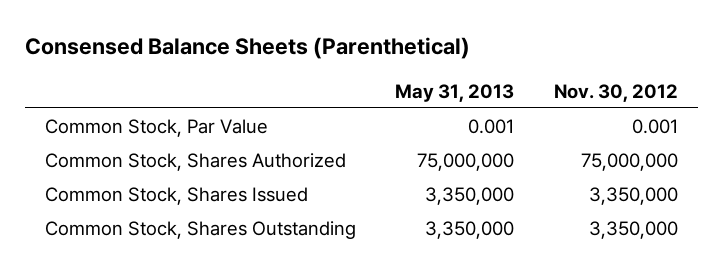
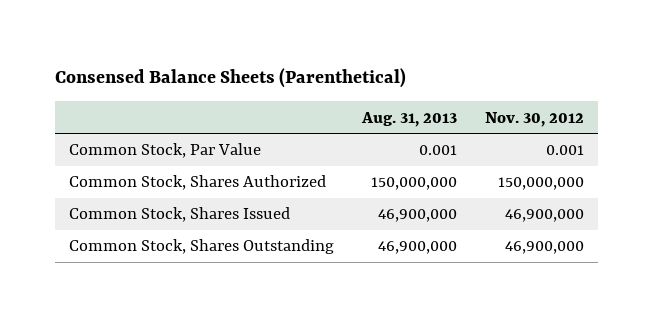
- | May 31, 2013 | Nov. 30, 2012
+ | Aug. 31, 2013 | Nov. 30, 2012
- Common Stock, Shares Authorized | 75,000,000 | 75,000,000
- Common Stock, Shares Issued | 3,350,000 | 3,350,000
- Common Stock, Shares Outstanding | 3,350,000 | 3,350,000
+ Common Stock, Shares Authorized | 150,000,000 | 150,000,000
+ Common Stock, Shares Issued | 46,900,000 | 46,900,000
+ Common Stock, Shares Outstanding | 46,900,000 | 46,900,000

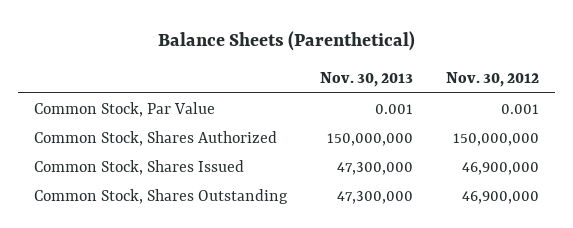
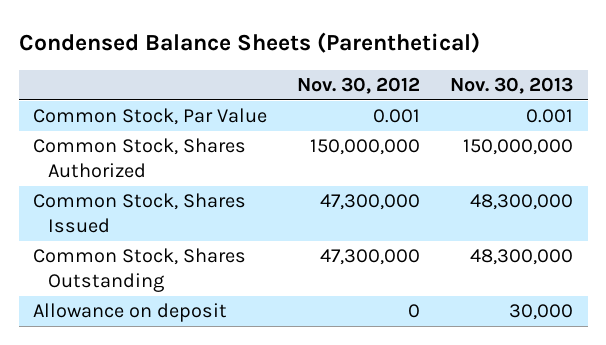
- Balance Sheets (Parenthetical)
+ Condensed Balance Sheets (Parenthetical)
- | Nov. 30, 2013 | Nov. 30, 2012
+ | Nov. 30, 2012 | Nov. 30, 2013
- Common Stock, Shares Issued | 47,300,000 | 46,900,000
- Common Stock, Shares Outstanding | 47,300,000 | 46,900,000
+ Common Stock, Shares Issued | 47,300,000 | 48,300,000
+ Common Stock, Shares Outstanding | 47,300,000 | 48,300,000
+ Allowance on deposit | 0 | 30,000

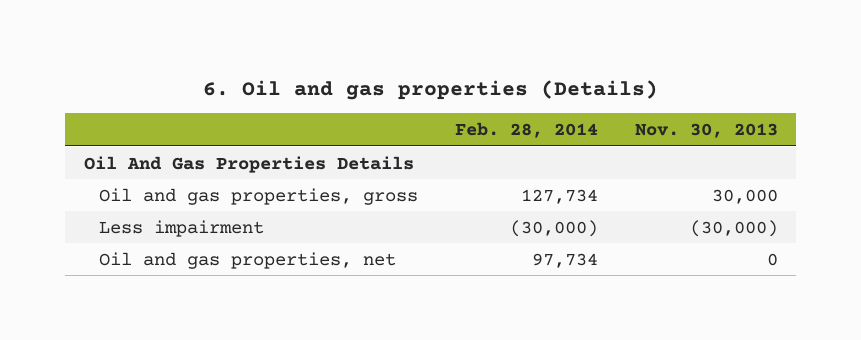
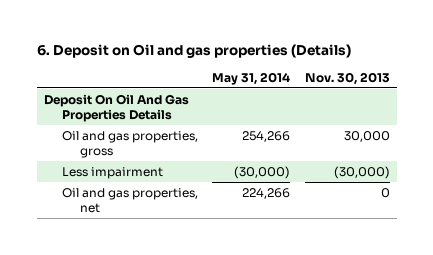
- 6. Oil and gas properties (Details)
+ 6. Deposit on Oil and gas properties (Details)
- | Feb. 28, 2014 | Nov. 30, 2013
+ | May 31, 2014 | Nov. 30, 2013
- Oil And Gas Properties Details
+ Deposit On Oil And Gas Properties Details

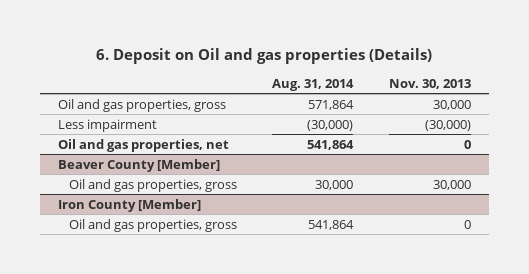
- | May 31, 2014 | Nov. 30, 2013
+ | Aug. 31, 2014 | Nov. 30, 2013
- Deposit On Oil And Gas Properties Details
+ Beaver County [Member]
+ Oil and gas properties, gross | 30,000 | 30,000
+ Iron County [Member]
+ Oil and gas properties, gross | 541,864 | 0

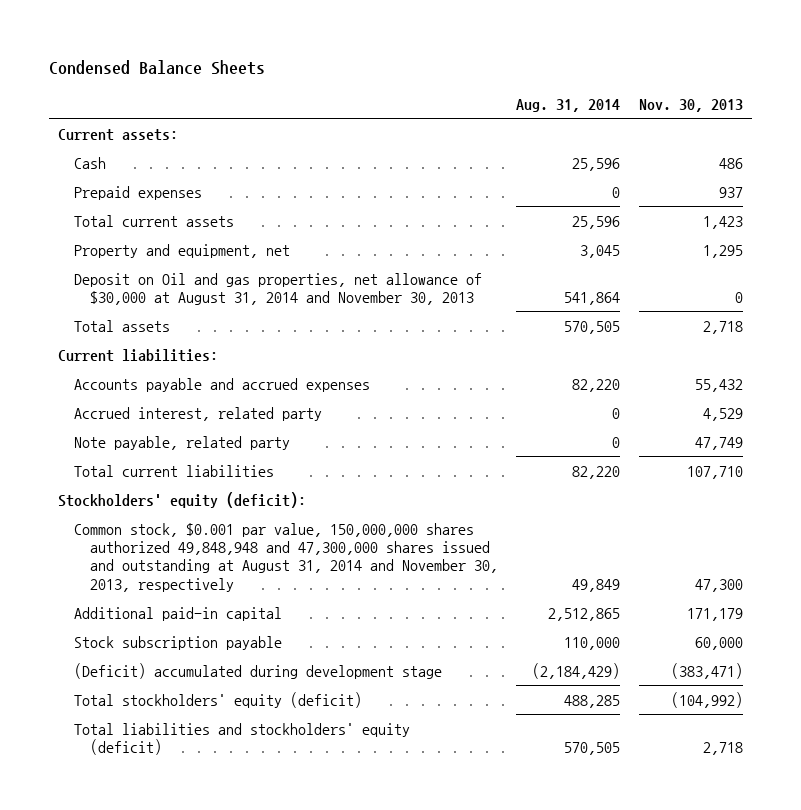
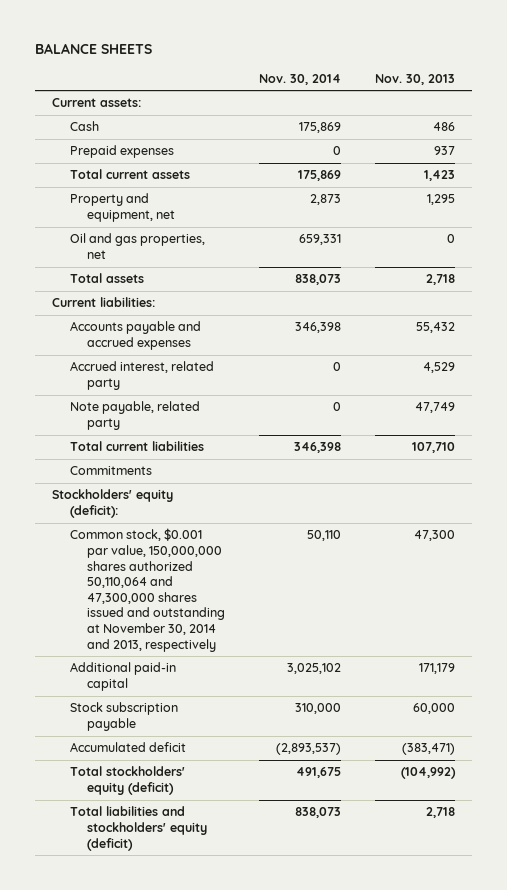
- Condensed Balance Sheets
+ BALANCE SHEETS
- | Aug. 31, 2014 | Nov. 30, 2013
+ | Nov. 30, 2014 | Nov. 30, 2013
- Deposit on Oil and gas properties, net allowance of $30,000 at August 31, 2014 and November 30, 2013 | 541,864 | 0
+ Oil and gas properties, net | 659,331 | 0
+ Commitments
- Common stock, $0.001 par value, 150,000,000 shares authorized 49,848,948 and 47,300,000 shares issued and outstanding at August 31, 2014 and November 30, 2013, respectively | 49,849 | 47,300
+ Common stock, $0.001 par value, 150,000,000 shares authorized 50,110,064 and 47,300,000 shares issued and outstanding at November 30, 2014 and 2013, respectively | 50,110 | 47,300
- (Deficit) accumulated during development stage | (2,184,429) | (383,471)
+ Accumulated deficit | (2,893,537) | (383,471)

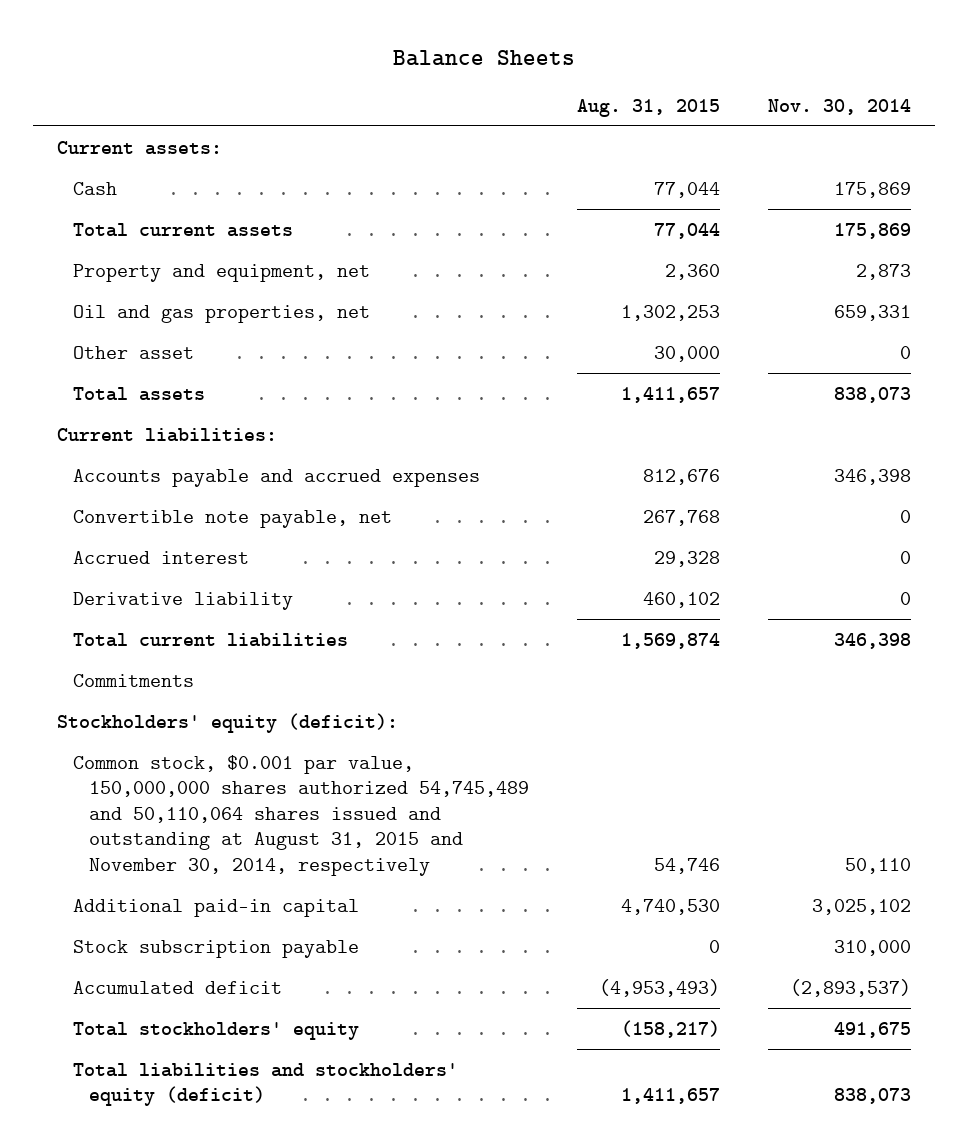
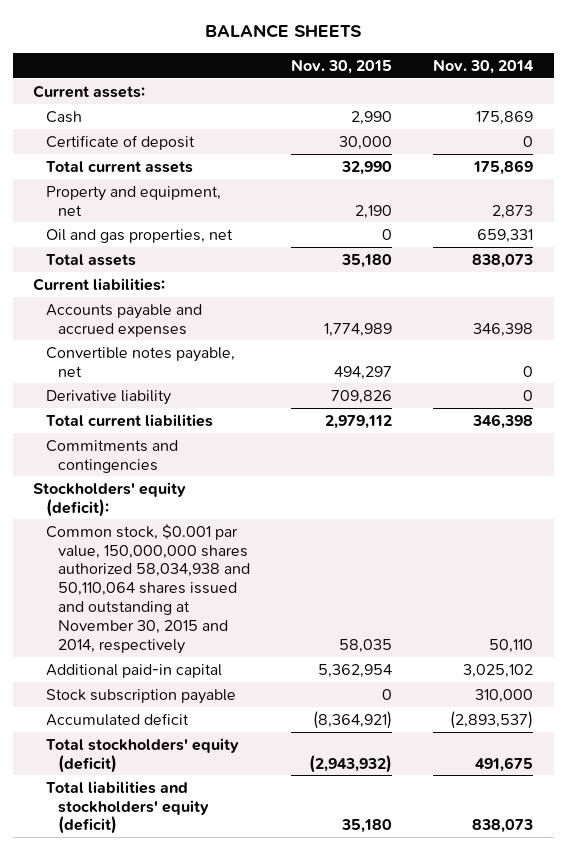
- Balance Sheets
+ BALANCE SHEETS
- | Aug. 31, 2015 | Nov. 30, 2014
+ | Nov. 30, 2015 | Nov. 30, 2014
+ Certificate of deposit | 30,000 | 0
- Other asset | 30,000 | 0
- Convertible note payable, net | 267,768 | 0
- Accrued interest | 29,328 | 0
+ Convertible notes payable, net | 494,297 | 0
- Commitments
+ Commitments and contingencies
- Common stock, $0.001 par value, 150,000,000 shares authorized 54,745,489 and 50,110,064 shares issued and outstanding at August 31, 2015 and November 30, 2014, respectively | 54,746 | 50,110
+ Common stock, $0.001 par value, 150,000,000 shares authorized 58,034,938 and 50,110,064 shares issued and outstanding at November 30, 2015 and 2014, respectively | 58,035 | 50,110
- Total stockholders' equity | (158,217) | 491,675
+ Total stockholders' equity (deficit) | (2,943,932) | 491,675

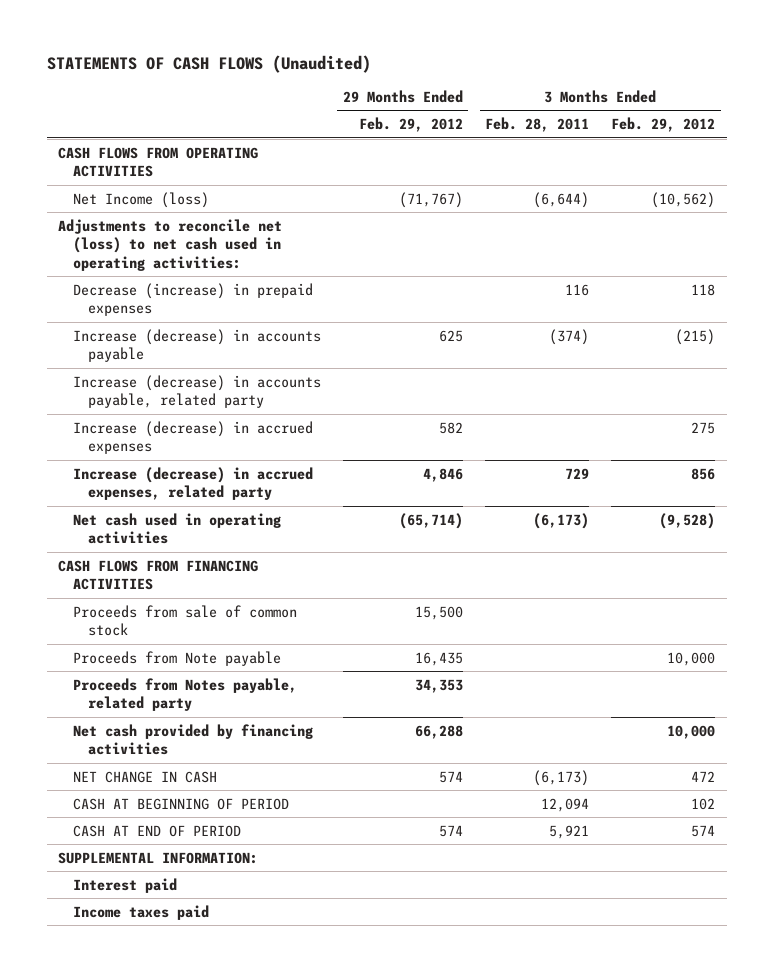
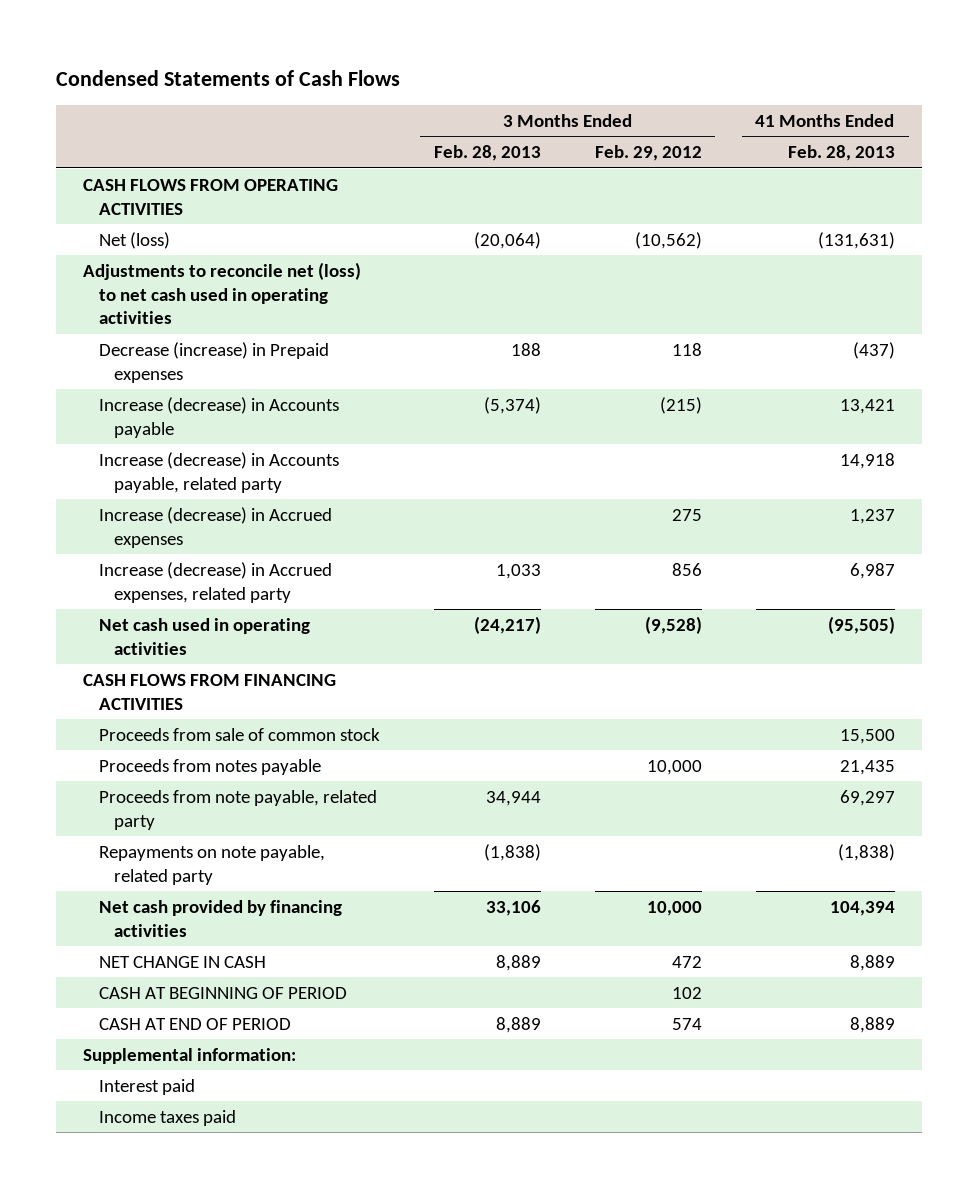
- STATEMENTS OF CASH FLOWS (Unaudited)
+ Condensed Statements of Cash Flows
- | 29 Months Ended Feb. 29, 2012 | 3 Months Ended Feb. 28, 2011 | 3 Months Ended Feb. 29, 2012
+ | 3 Months Ended Feb. 28, 2013 | 3 Months Ended Feb. 29, 2012 | 41 Months Ended Feb. 28, 2013
- Net Income (loss) | (71,767) | (6,644) | (10,562)
- Adjustments to reconcile net (loss) to net cash used in operating activities:
- Decrease (increase) in prepaid expenses | | 116 | 118
- Increase (decrease) in accounts payable | 625 | (374) | (215)
- Increase (decrease) in accounts payable, related party
- Increase (decrease) in accrued expenses | 582 | | 275
- Increase (decrease) in accrued expenses, related party | 4,846 | 729 | 856
+ Net (loss) | (20,064) | (10,562) | (131,631)
+ Adjustments to reconcile net (loss) to net cash used in operating activities
+ Decrease (increase) in Prepaid expenses | 188 | 118 | (437)
+ Increase (decrease) in Accounts payable | (5,374) | (215) | 13,421
+ Increase (decrease) in Accounts payable, related party | | | 14,918
+ Increase (decrease) in Accrued expenses | | 275 | 1,237
+ Increase (decrease) in Accrued expenses, related party | 1,033 | 856 | 6,987
- Proceeds from Note payable | 16,435 | | 10,000
- Proceeds from Notes payable, related party | 34,353 | |
+ Proceeds from notes payable | | 10,000 | 21,435
+ Proceeds from note payable, related party | 34,944 | | 69,297
+ Repayments on note payable, related party | (1,838) | | (1,838)
- SUPPLEMENTAL INFORMATION:
+ Supplemental information:

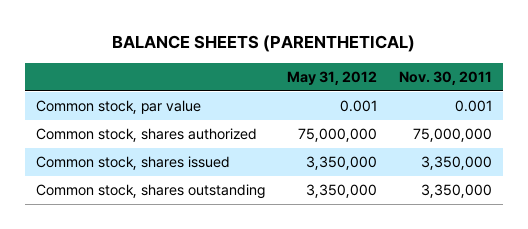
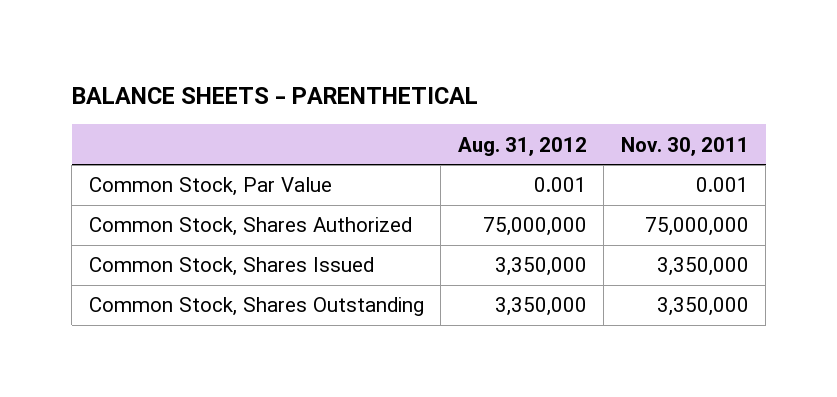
- BALANCE SHEETS (PARENTHETICAL)
+ BALANCE SHEETS - PARENTHETICAL
- | May 31, 2012 | Nov. 30, 2011
+ | Aug. 31, 2012 | Nov. 30, 2011
- Common stock, par value | 0.001 | 0.001
- Common stock, shares authorized | 75,000,000 | 75,000,000
- Common stock, shares issued | 3,350,000 | 3,350,000
- Common stock, shares outstanding | 3,350,000 | 3,350,000
+ Common Stock, Par Value | 0.001 | 0.001
+ Common Stock, Shares Authorized | 75,000,000 | 75,000,000
+ Common Stock, Shares Issued | 3,350,000 | 3,350,000
+ Common Stock, Shares Outstanding | 3,350,000 | 3,350,000

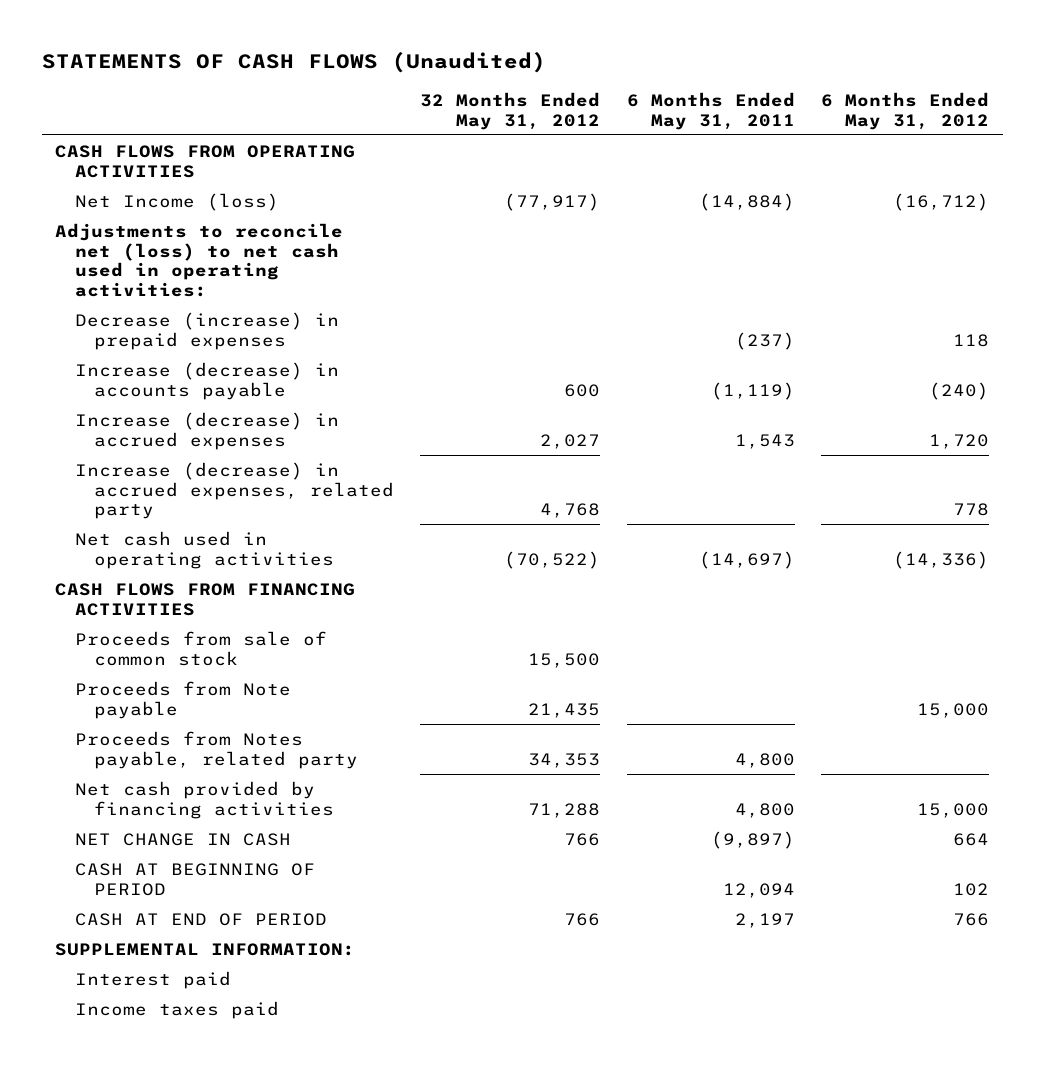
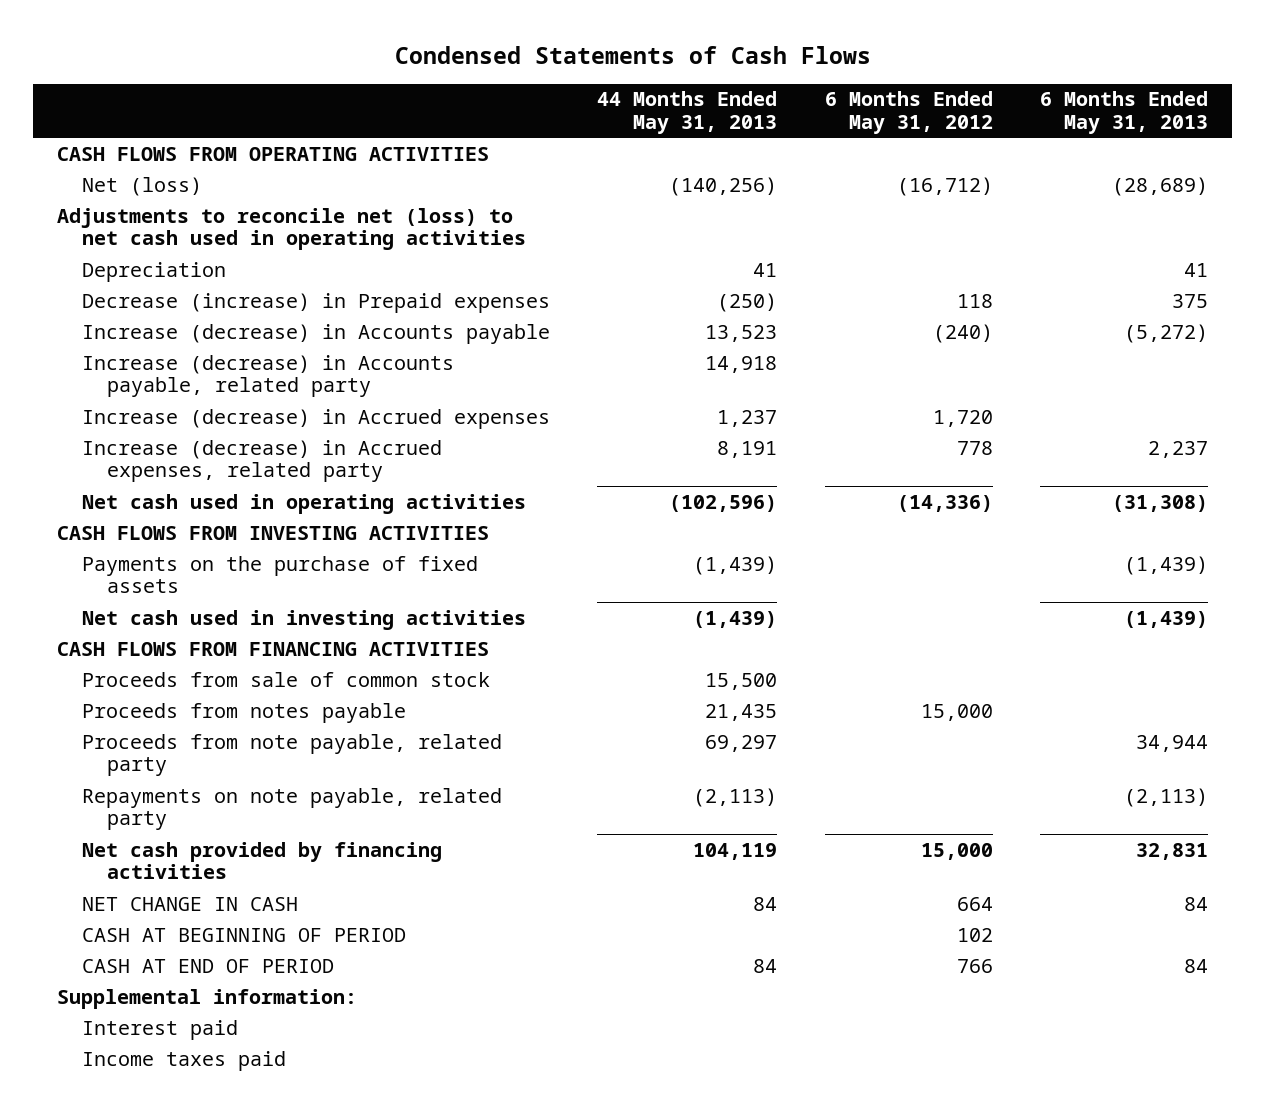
- STATEMENTS OF CASH FLOWS (Unaudited)
+ Condensed Statements of Cash Flows
- | 32 Months Ended May 31, 2012 | 6 Months Ended May 31, 2011 | 6 Months Ended May 31, 2012
+ | 44 Months Ended May 31, 2013 | 6 Months Ended May 31, 2012 | 6 Months Ended May 31, 2013
- Net Income (loss) | (77,917) | (14,884) | (16,712)
- Adjustments to reconcile net (loss) to net cash used in operating activities:
- Decrease (increase) in prepaid expenses | | (237) | 118
- Increase (decrease) in accounts payable | 600 | (1,119) | (240)
- Increase (decrease) in accrued expenses | 2,027 | 1,543 | 1,720
- Increase (decrease) in accrued expenses, related party | 4,768 | | 778
+ Net (loss) | (140,256) | (16,712) | (28,689)
+ Adjustments to reconcile net (loss) to net cash used in operating activities
+ Depreciation | 41 | | 41
+ Decrease (increase) in Prepaid expenses | (250) | 118 | 375
+ Increase (decrease) in Accounts payable | 13,523 | (240) | (5,272)
+ Increase (decrease) in Accounts payable, related party | 14,918 | |
+ Increase (decrease) in Accrued expenses | 1,237 | 1,720 |
+ Increase (decrease) in Accrued expenses, related party | 8,191 | 778 | 2,237
+ CASH FLOWS FROM INVESTING ACTIVITIES
+ Payments on the purchase of fixed assets | (1,439) | | (1,439)
+ Net cash used in investing activities | (1,439) | | (1,439)
- Proceeds from Note payable | 21,435 | | 15,000
- Proceeds from Notes payable, related party | 34,353 | 4,800 |
+ Proceeds from notes payable | 21,435 | 15,000 |
+ Proceeds from note payable, related party | 69,297 | | 34,944
+ Repayments on note payable, related party | (2,113) | | (2,113)
- SUPPLEMENTAL INFORMATION:
+ Supplemental information:

